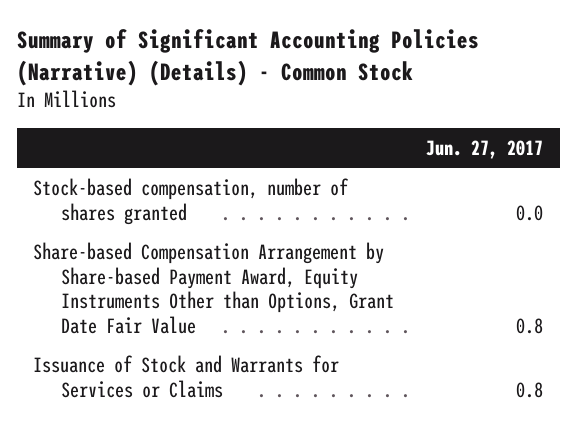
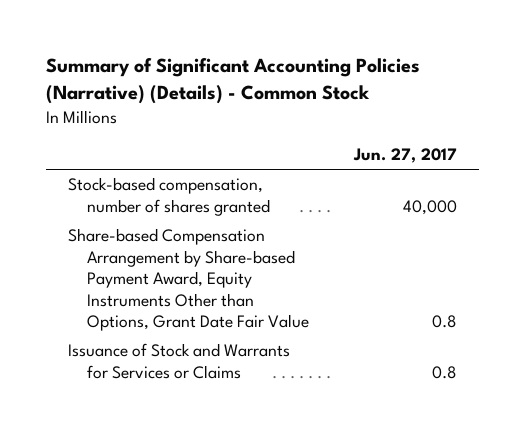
- Stock-based compensation, number of shares granted | 0.0
+ Stock-based compensation, number of shares granted | 40,000

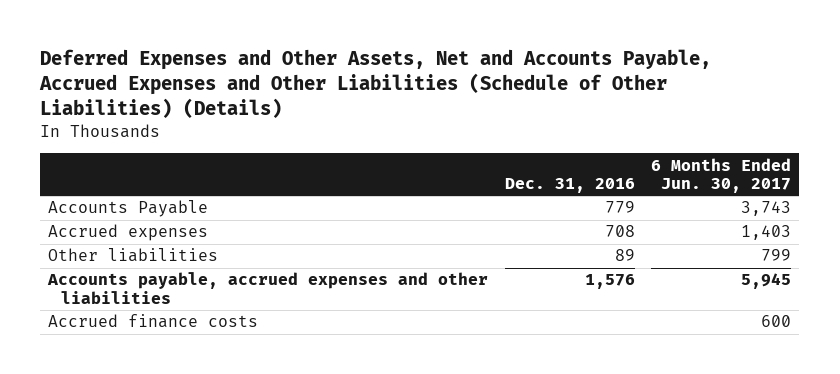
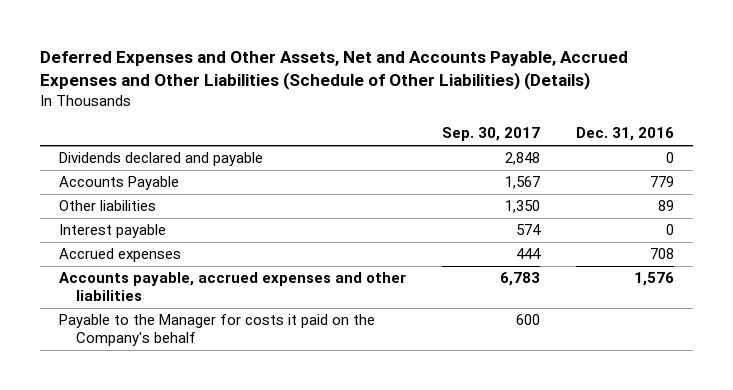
- | Dec. 31, 2016 | 6 Months Ended Jun. 30, 2017
+ | Sep. 30, 2017 | Dec. 31, 2016
+ Dividends declared and payable | 2,848 | 0
+ Interest payable | 574 | 0
moved down: Accrued expenses | 444 | 708
- Accrued finance costs | | 600
+ Payable to the Manager for costs it paid on the Company's behalf | 600 |

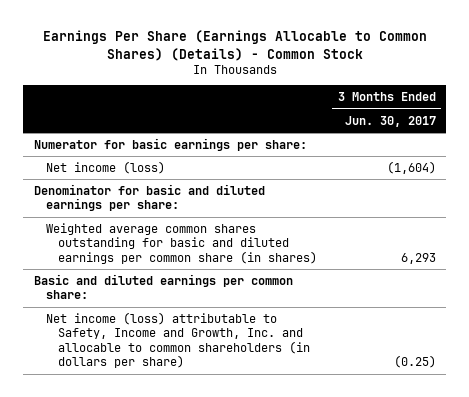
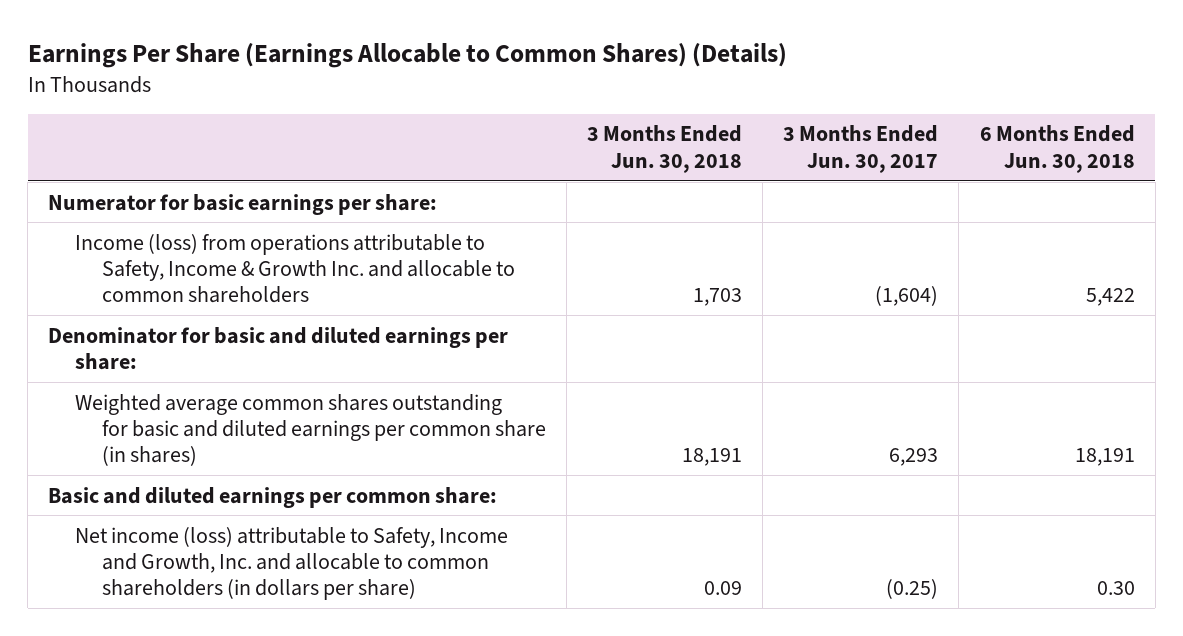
- Earnings Per Share (Earnings Allocable to Common Shares) (Details) - Common Stock
+ Earnings Per Share (Earnings Allocable to Common Shares) (Details)
- | 3 Months Ended Jun. 30, 2017
+ | 3 Months Ended Jun. 30, 2018 | 3 Months Ended Jun. 30, 2017 | 6 Months Ended Jun. 30, 2018
- Net income (loss) | (1,604)
+ Income (loss) from operations attributable to Safety, Income & Growth Inc. and allocable to common shareholders | 1,703 | (1,604) | 5,422

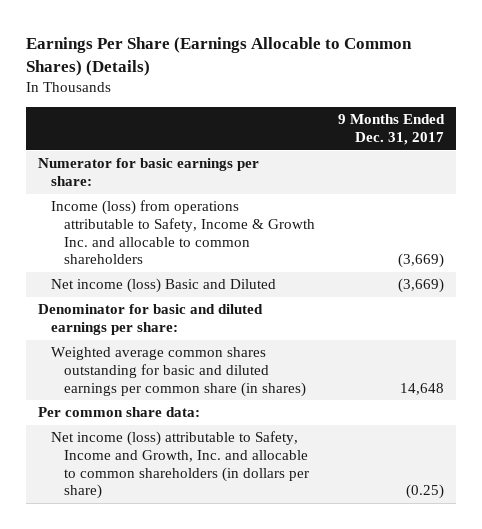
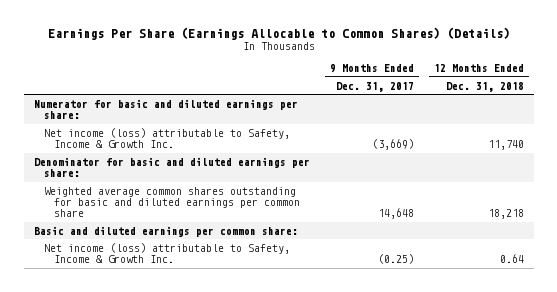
- | 9 Months Ended Dec. 31, 2017
+ | 9 Months Ended Dec. 31, 2017 | 12 Months Ended Dec. 31, 2018
- Numerator for basic earnings per share:
- Income (loss) from operations attributable to Safety, Income & Growth Inc. and allocable to common shareholders | (3,669)
- Net income (loss) Basic and Diluted | (3,669)
+ Numerator for basic and diluted earnings per share:
+ Net income (loss) attributable to Safety, Income & Growth Inc. | (3,669) | 11,740
- Weighted average common shares outstanding for basic and diluted earnings per common share (in shares) | 14,648
- Per common share data:
- Net income (loss) attributable to Safety, Income and Growth, Inc. and allocable to common shareholders (in dollars per share) | (0.25)
+ Weighted average common shares outstanding for basic and diluted earnings per common share | 14,648 | 18,218
+ Basic and diluted earnings per common share:
+ Net income (loss) attributable to Safety, Income & Growth Inc. | (0.25) | 0.64

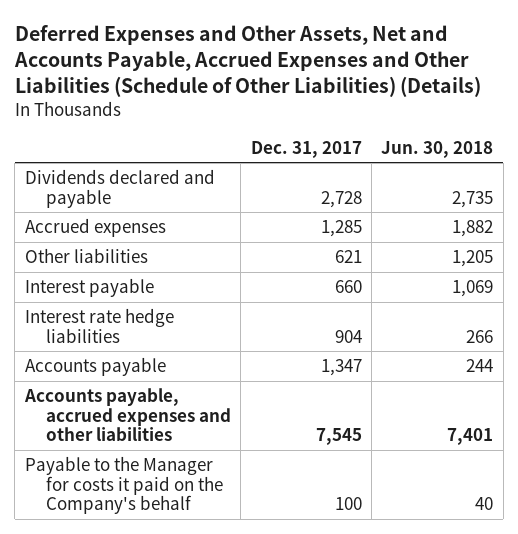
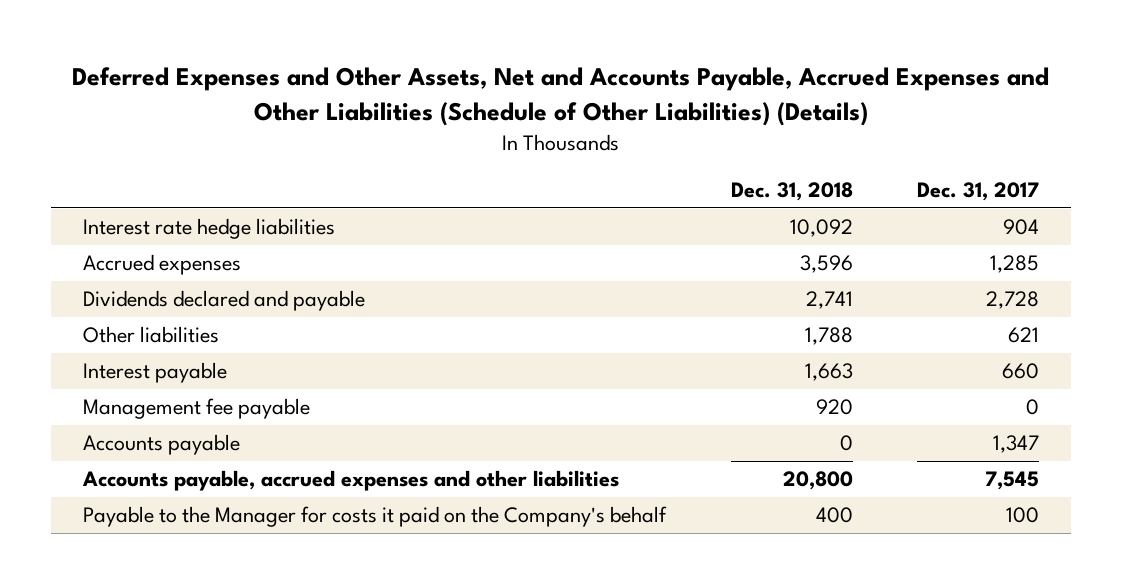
- | Dec. 31, 2017 | Jun. 30, 2018
+ | Dec. 31, 2018 | Dec. 31, 2017
moved up: Interest rate hedge liabilities | 10,092 | 904
moved down: Dividends declared and payable | 2,741 | 2,728
+ Management fee payable | 920 | 0

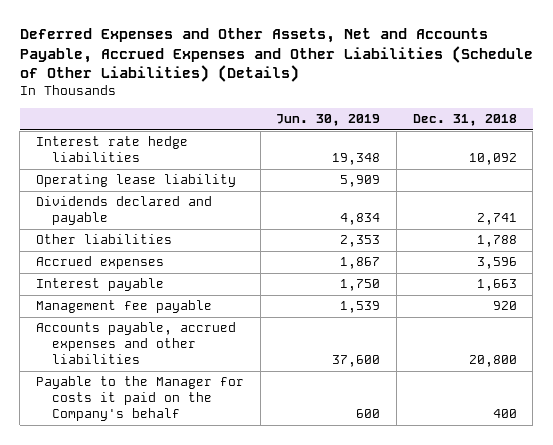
- | Dec. 31, 2018 | Dec. 31, 2017
+ | Jun. 30, 2019 | Dec. 31, 2018
+ Operating lease liability | 5,909 |
moved down: Accrued expenses | 1,867 | 3,596
- Accounts payable | 0 | 1,347

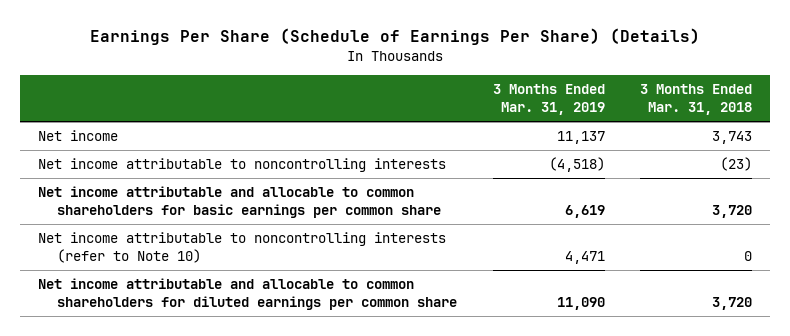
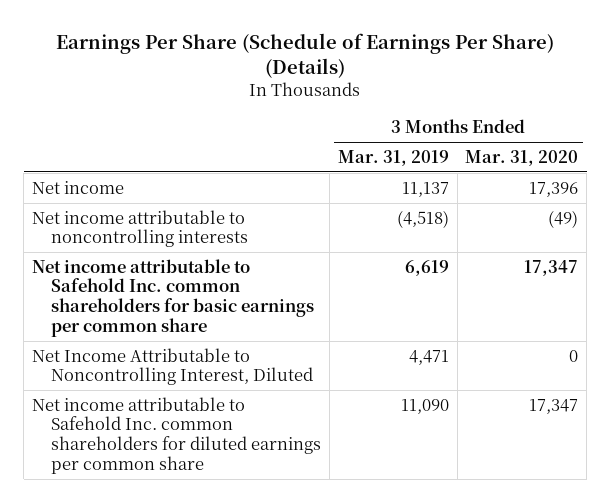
- | 3 Months Ended Mar. 31, 2019 | 3 Months Ended Mar. 31, 2018
+ | 3 Months Ended Mar. 31, 2019 | 3 Months Ended Mar. 31, 2020
- Net income attributable and allocable to common shareholders for basic earnings per common share | 6,619 | 3,720
- Net income attributable to noncontrolling interests (refer to Note 10) | 4,471 | 0
- Net income attributable and allocable to common shareholders for diluted earnings per common share | 11,090 | 3,720
+ Net income attributable to Safehold Inc. common shareholders for basic earnings per common share | 6,619 | 17,347
+ Net Income Attributable to Noncontrolling Interest, Diluted | 4,471 | 0
+ Net income attributable to Safehold Inc. common shareholders for diluted earnings per common share | 11,090 | 17,347

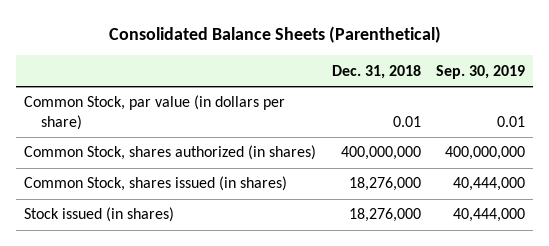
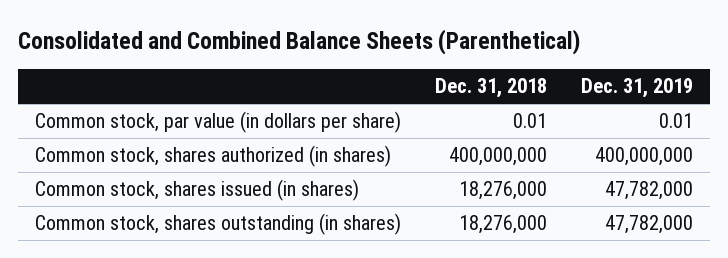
- Consolidated Balance Sheets (Parenthetical)
+ Consolidated and Combined Balance Sheets (Parenthetical)
- | Dec. 31, 2018 | Sep. 30, 2019
+ | Dec. 31, 2018 | Dec. 31, 2019
- Common Stock, par value (in dollars per share) | 0.01 | 0.01
- Common Stock, shares authorized (in shares) | 400,000,000 | 400,000,000
- Common Stock, shares issued (in shares) | 18,276,000 | 40,444,000
- Stock issued (in shares) | 18,276,000 | 40,444,000
+ Common stock, par value (in dollars per share) | 0.01 | 0.01
+ Common stock, shares authorized (in shares) | 400,000,000 | 400,000,000
+ Common stock, shares issued (in shares) | 18,276,000 | 47,782,000
+ Common stock, shares outstanding (in shares) | 18,276,000 | 47,782,000

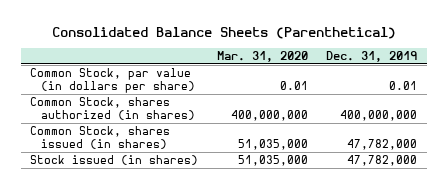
- Consolidated and Combined Balance Sheets (Parenthetical)
+ Consolidated Balance Sheets (Parenthetical)
- | Dec. 31, 2018 | Dec. 31, 2019
+ | Mar. 31, 2020 | Dec. 31, 2019
- Common stock, par value (in dollars per share) | 0.01 | 0.01
- Common stock, shares authorized (in shares) | 400,000,000 | 400,000,000
- Common stock, shares issued (in shares) | 18,276,000 | 47,782,000
- Common stock, shares outstanding (in shares) | 18,276,000 | 47,782,000
+ Common Stock, par value (in dollars per share) | 0.01 | 0.01
+ Common Stock, shares authorized (in shares) | 400,000,000 | 400,000,000
+ Common Stock, shares issued (in shares) | 51,035,000 | 47,782,000
+ Stock issued (in shares) | 51,035,000 | 47,782,000

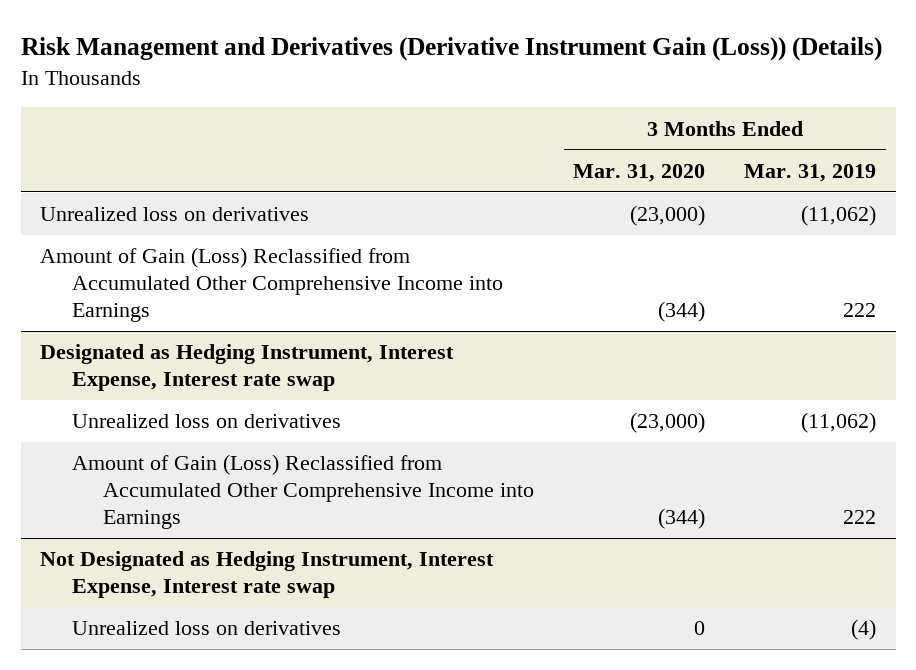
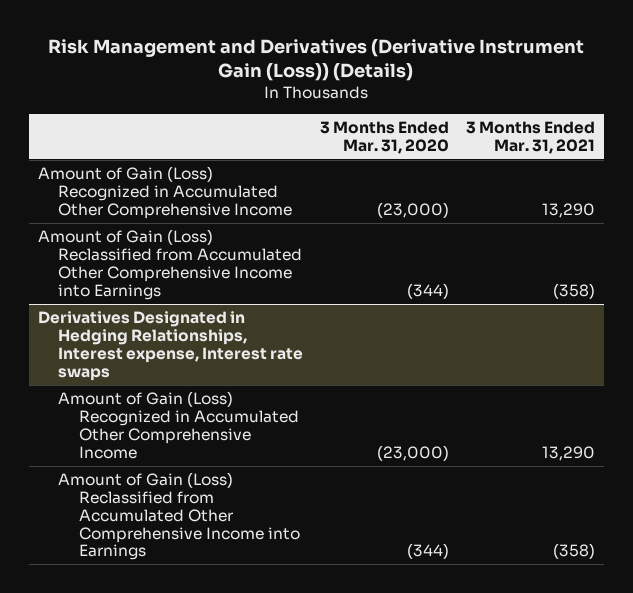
- | 3 Months Ended Mar. 31, 2020 | 3 Months Ended Mar. 31, 2019
+ | 3 Months Ended Mar. 31, 2020 | 3 Months Ended Mar. 31, 2021
- Unrealized loss on derivatives | (23,000) | (11,062)
+ Amount of Gain (Loss) Recognized in Accumulated Other Comprehensive Income | (23,000) | 13,290
- Designated as Hedging Instrument, Interest Expense, Interest rate swap
- Unrealized loss on derivatives | (23,000) | (11,062)
+ Derivatives Designated in Hedging Relationships, Interest expense, Interest rate swaps
+ Amount of Gain (Loss) Recognized in Accumulated Other Comprehensive Income | (23,000) | 13,290
- Not Designated as Hedging Instrument, Interest Expense, Interest rate swap
- Unrealized loss on derivatives | 0 | (4)

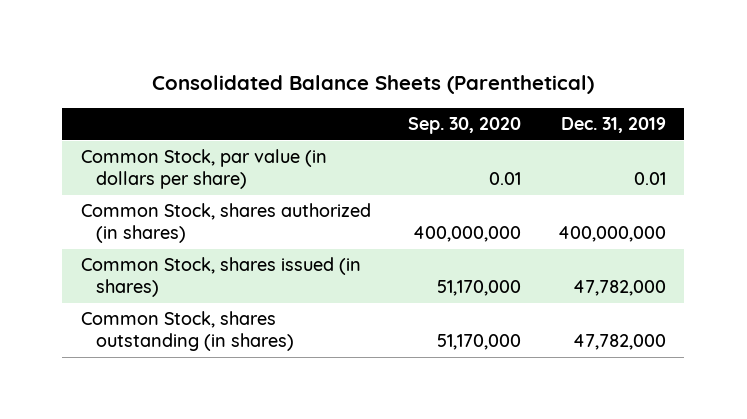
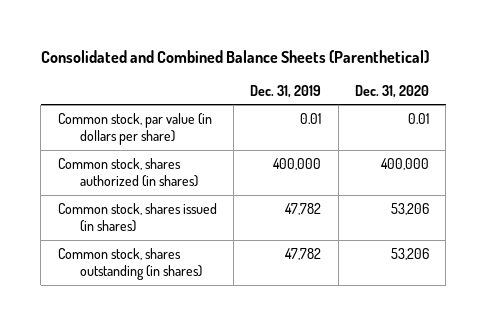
- Consolidated Balance Sheets (Parenthetical)
+ Consolidated and Combined Balance Sheets (Parenthetical)
- | Sep. 30, 2020 | Dec. 31, 2019
+ | Dec. 31, 2019 | Dec. 31, 2020
- Common Stock, par value (in dollars per share) | 0.01 | 0.01
- Common Stock, shares authorized (in shares) | 400,000,000 | 400,000,000
- Common Stock, shares issued (in shares) | 51,170,000 | 47,782,000
- Common Stock, shares outstanding (in shares) | 51,170,000 | 47,782,000
+ Common stock, par value (in dollars per share) | 0.01 | 0.01
+ Common stock, shares authorized (in shares) | 400,000 | 400,000
+ Common stock, shares issued (in shares) | 47,782 | 53,206
+ Common stock, shares outstanding (in shares) | 47,782 | 53,206

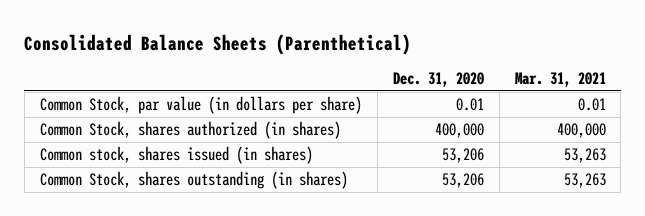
- Consolidated and Combined Balance Sheets (Parenthetical)
+ Consolidated Balance Sheets (Parenthetical)
- | Dec. 31, 2019 | Dec. 31, 2020
+ | Dec. 31, 2020 | Mar. 31, 2021
- Common stock, par value (in dollars per share) | 0.01 | 0.01
- Common stock, shares authorized (in shares) | 400,000 | 400,000
+ Common Stock, par value (in dollars per share) | 0.01 | 0.01
+ Common Stock, shares authorized (in shares) | 400,000 | 400,000
- Common stock, shares outstanding (in shares) | 47,782 | 53,206
+ Common Stock, shares outstanding (in shares) | 53,206 | 53,263

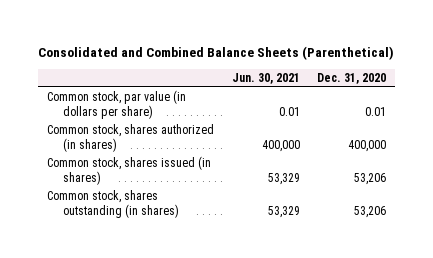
- Consolidated Balance Sheets (Parenthetical)
+ Consolidated and Combined Balance Sheets (Parenthetical)
- | Dec. 31, 2020 | Mar. 31, 2021
+ | Jun. 30, 2021 | Dec. 31, 2020
- Common Stock, par value (in dollars per share) | 0.01 | 0.01
- Common Stock, shares authorized (in shares) | 400,000 | 400,000
+ Common stock, par value (in dollars per share) | 0.01 | 0.01
+ Common stock, shares authorized (in shares) | 400,000 | 400,000
- Common Stock, shares outstanding (in shares) | 53,206 | 53,263
+ Common stock, shares outstanding (in shares) | 53,329 | 53,206

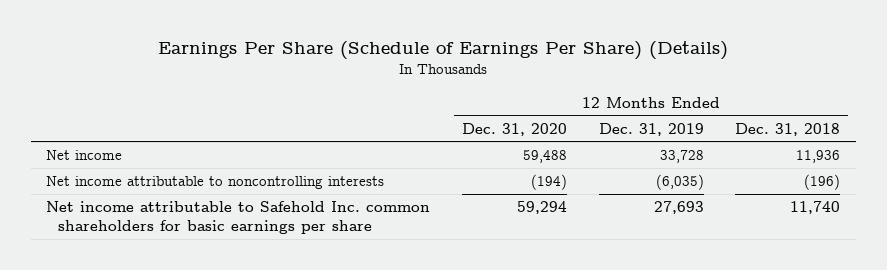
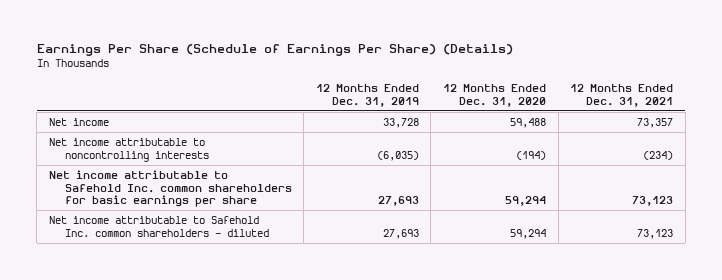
- | 12 Months Ended Dec. 31, 2020 | 12 Months Ended Dec. 31, 2019 | 12 Months Ended Dec. 31, 2018
+ | 12 Months Ended Dec. 31, 2019 | 12 Months Ended Dec. 31, 2020 | 12 Months Ended Dec. 31, 2021
+ Net income attributable to Safehold Inc. common shareholders - diluted | 27,693 | 59,294 | 73,123

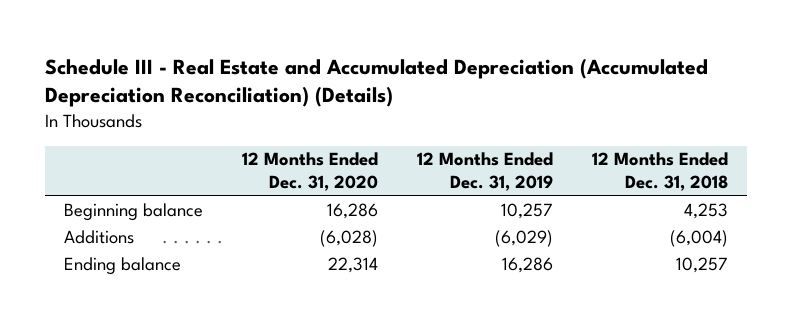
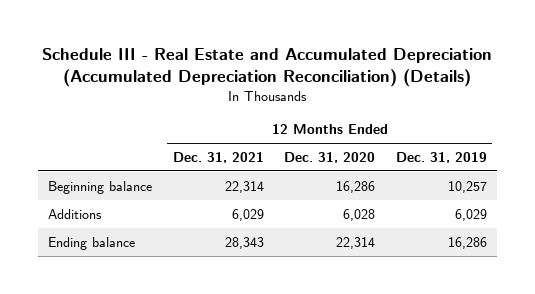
- | 12 Months Ended Dec. 31, 2020 | 12 Months Ended Dec. 31, 2019 | 12 Months Ended Dec. 31, 2018
+ | 12 Months Ended Dec. 31, 2021 | 12 Months Ended Dec. 31, 2020 | 12 Months Ended Dec. 31, 2019
- Additions | (6,028) | (6,029) | (6,004)
+ Additions | 6,029 | 6,028 | 6,029

